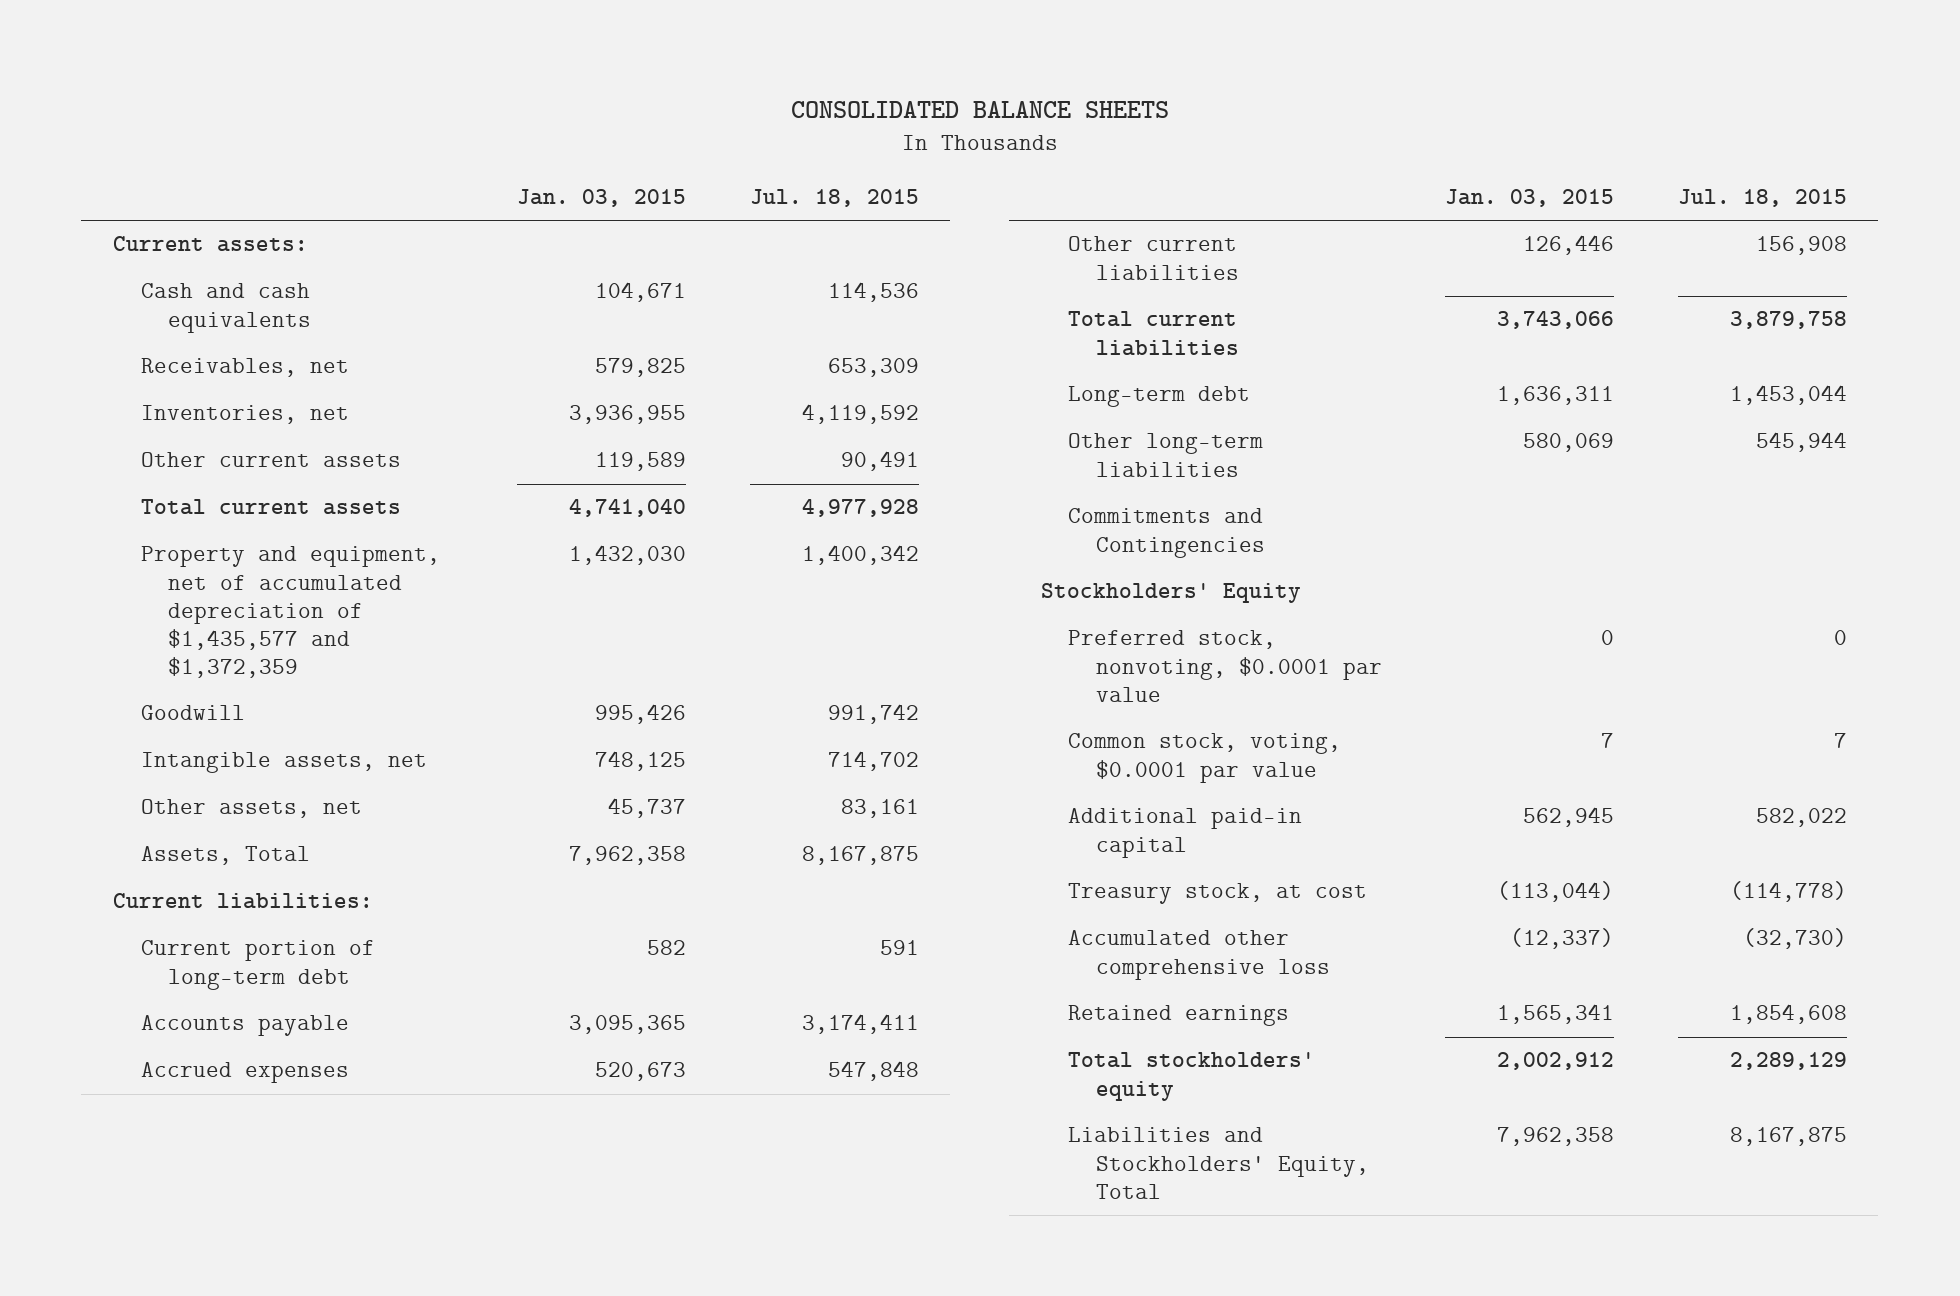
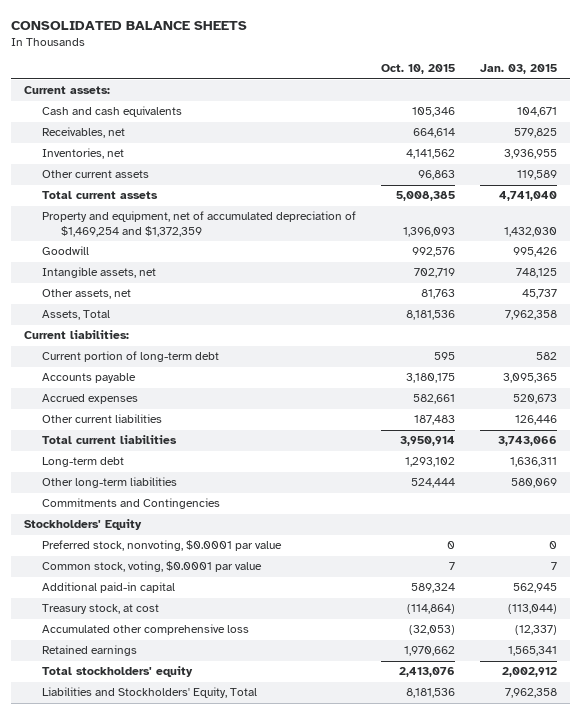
- | Jan. 03, 2015 | Jul. 18, 2015
+ | Oct. 10, 2015 | Jan. 03, 2015
- Property and equipment, net of accumulated depreciation of $1,435,577 and $1,372,359 | 1,432,030 | 1,400,342
+ Property and equipment, net of accumulated depreciation of $1,469,254 and $1,372,359 | 1,396,093 | 1,432,030

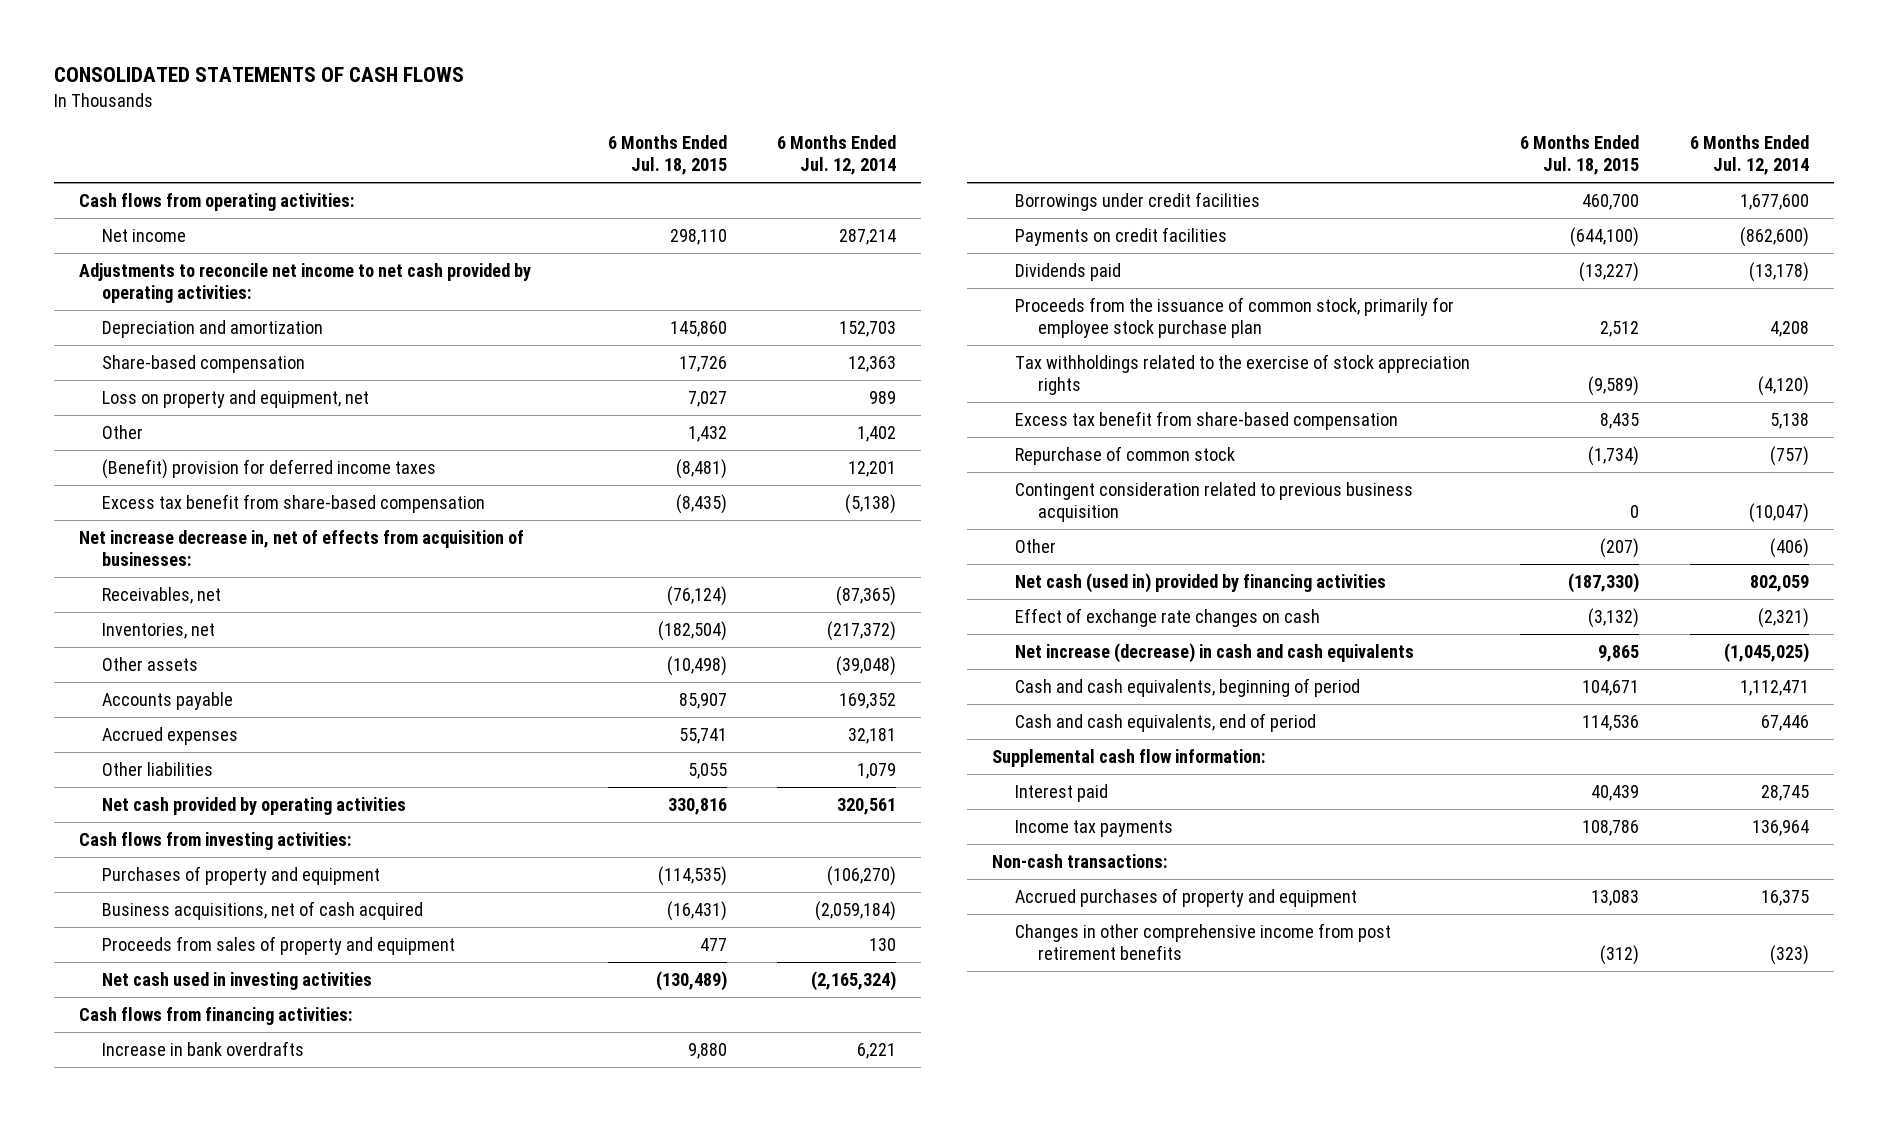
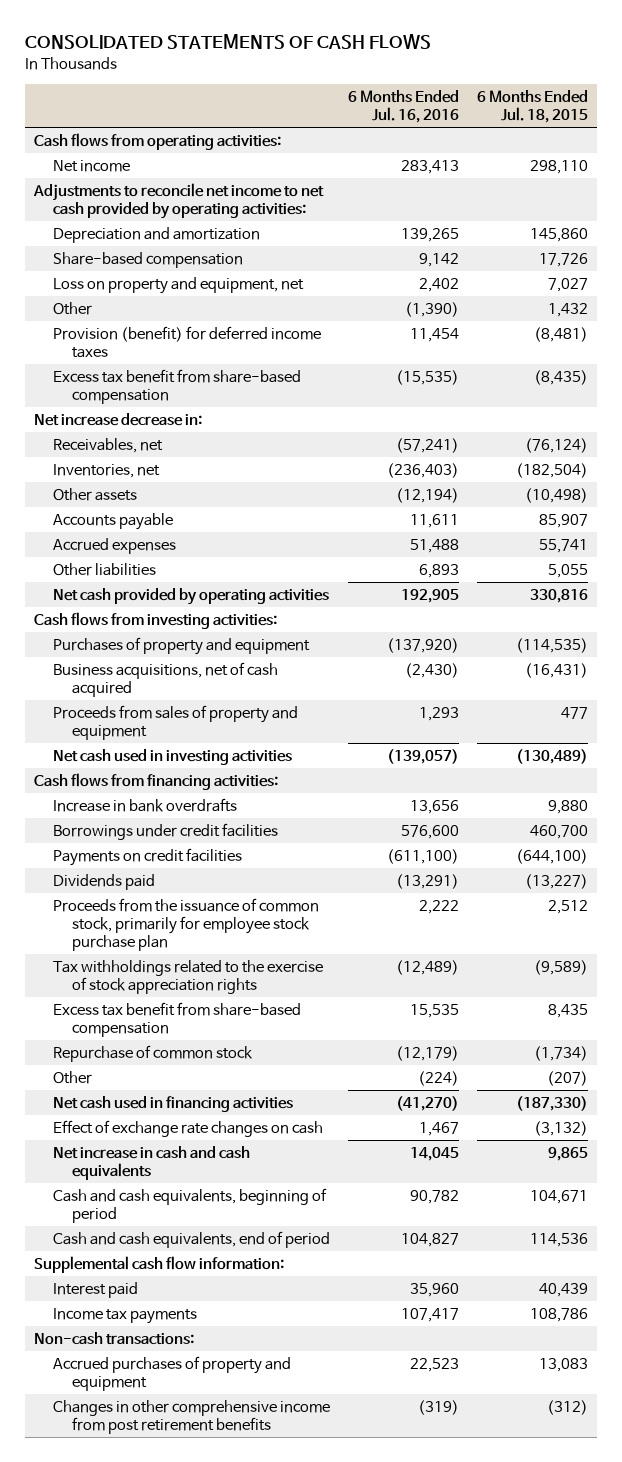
- | 6 Months Ended Jul. 18, 2015 | 6 Months Ended Jul. 12, 2014
+ | 6 Months Ended Jul. 16, 2016 | 6 Months Ended Jul. 18, 2015
- (Benefit) provision for deferred income taxes | (8,481) | 12,201
+ Provision (benefit) for deferred income taxes | 11,454 | (8,481)
- Net increase decrease in, net of effects from acquisition of businesses:
+ Net increase decrease in:
- Contingent consideration related to previous business acquisition | 0 | (10,047)
- Net cash (used in) provided by financing activities | (187,330) | 802,059
+ Net cash used in financing activities | (41,270) | (187,330)
- Net increase (decrease) in cash and cash equivalents | 9,865 | (1,045,025)
+ Net increase in cash and cash equivalents | 14,045 | 9,865

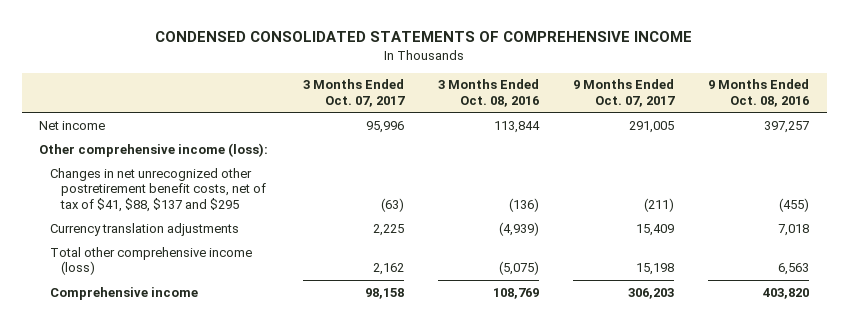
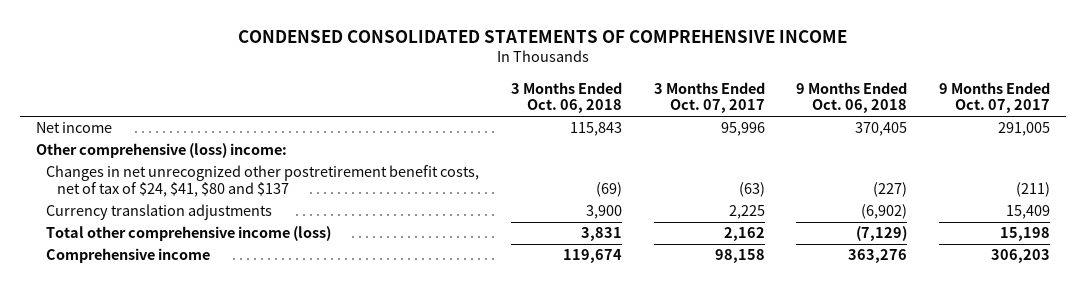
- | 3 Months Ended Oct. 07, 2017 | 3 Months Ended Oct. 08, 2016 | 9 Months Ended Oct. 07, 2017 | 9 Months Ended Oct. 08, 2016
+ | 3 Months Ended Oct. 06, 2018 | 3 Months Ended Oct. 07, 2017 | 9 Months Ended Oct. 06, 2018 | 9 Months Ended Oct. 07, 2017
- Other comprehensive income (loss):
- Changes in net unrecognized other postretirement benefit costs, net of tax of $41, $88, $137 and $295 | (63) | (136) | (211) | (455)
+ Other comprehensive (loss) income:
+ Changes in net unrecognized other postretirement benefit costs, net of tax of $24, $41, $80 and $137 | (69) | (63) | (227) | (211)

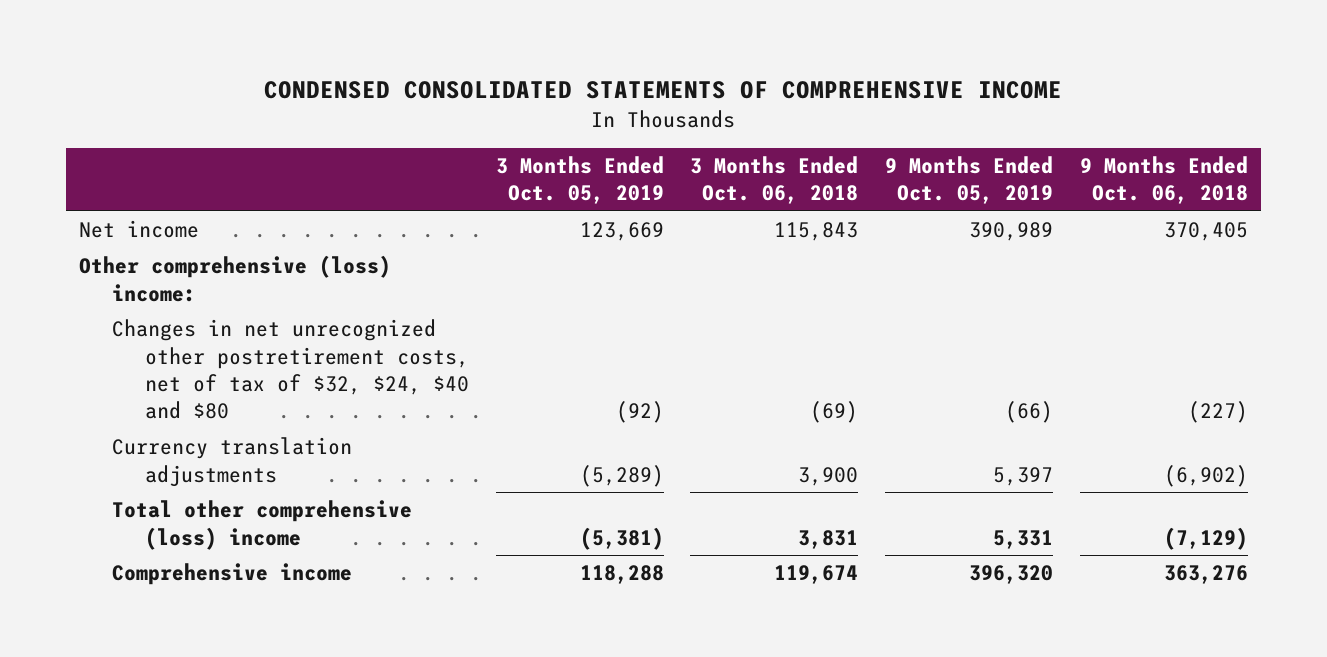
- | 3 Months Ended Oct. 06, 2018 | 3 Months Ended Oct. 07, 2017 | 9 Months Ended Oct. 06, 2018 | 9 Months Ended Oct. 07, 2017
+ | 3 Months Ended Oct. 05, 2019 | 3 Months Ended Oct. 06, 2018 | 9 Months Ended Oct. 05, 2019 | 9 Months Ended Oct. 06, 2018
- Changes in net unrecognized other postretirement benefit costs, net of tax of $24, $41, $80 and $137 | (69) | (63) | (227) | (211)
+ Changes in net unrecognized other postretirement costs, net of tax of $32, $24, $40 and $80 | (92) | (69) | (66) | (227)
- Total other comprehensive income (loss) | 3,831 | 2,162 | (7,129) | 15,198
+ Total other comprehensive (loss) income | (5,381) | 3,831 | 5,331 | (7,129)

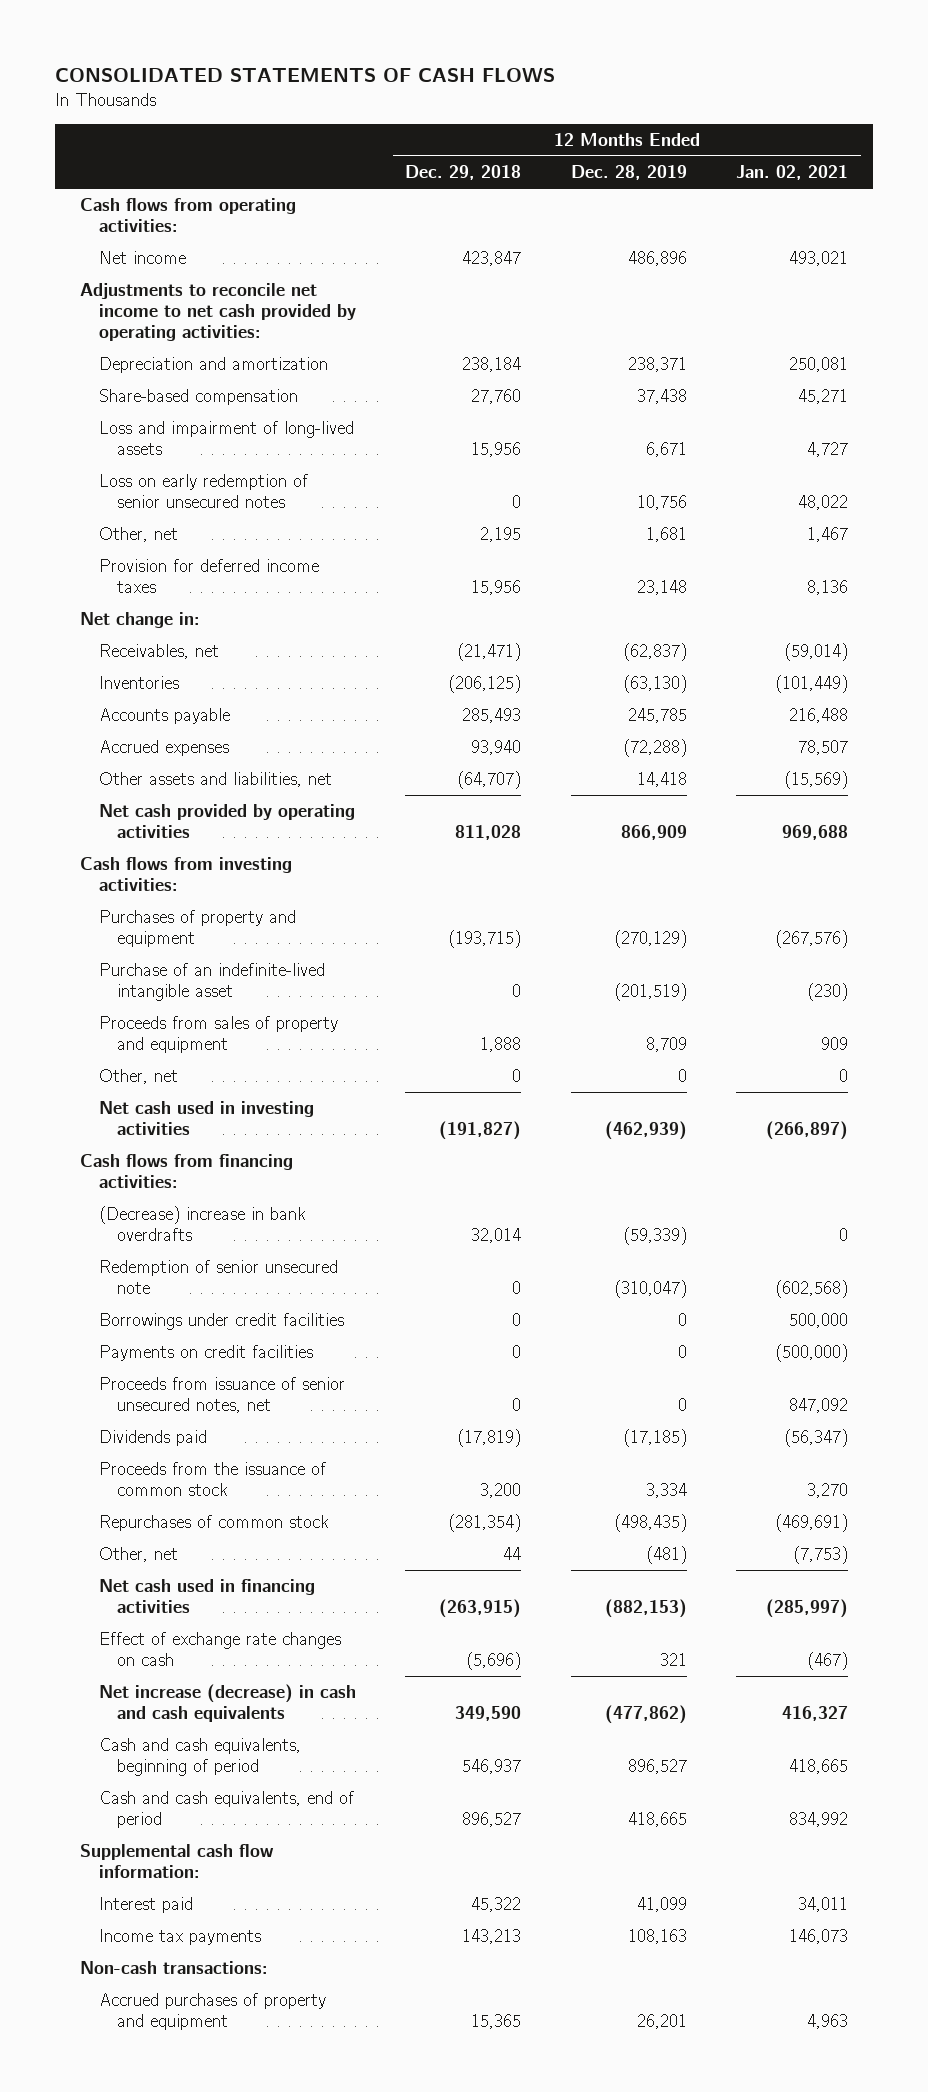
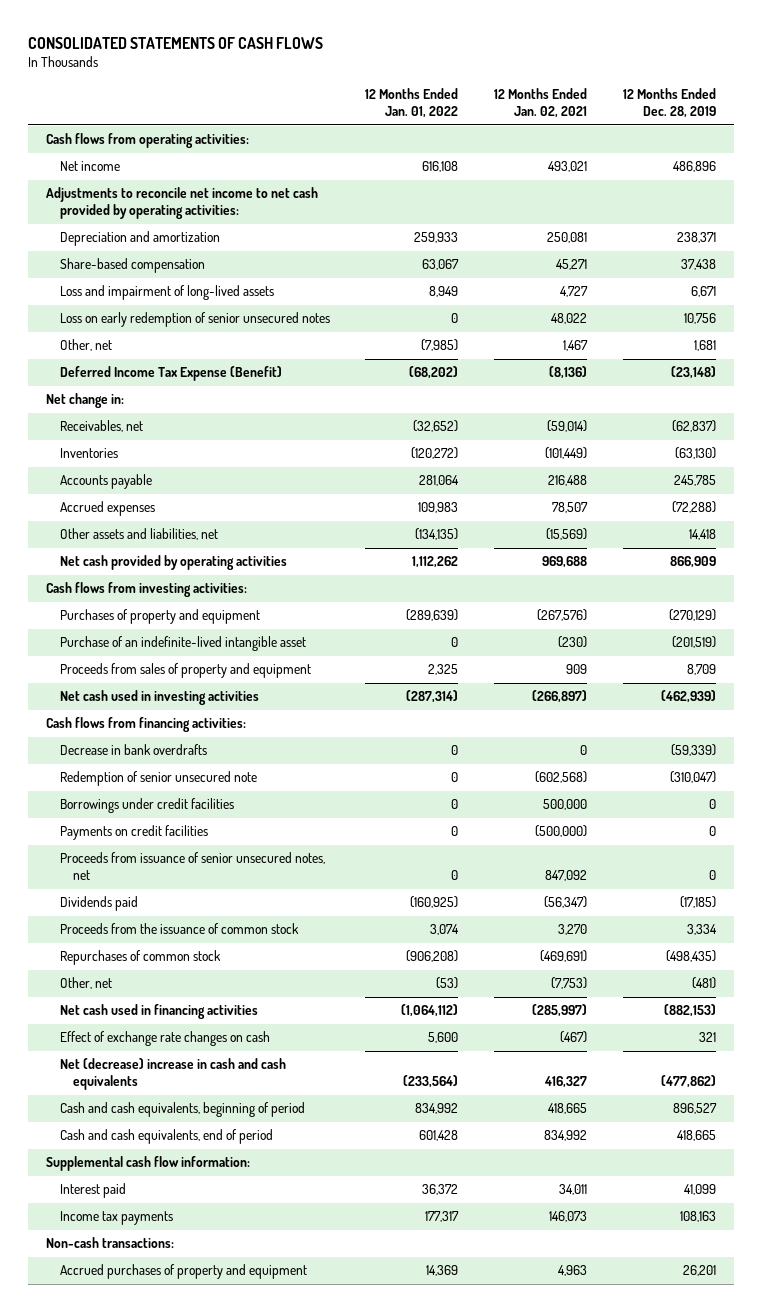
- | 12 Months Ended Dec. 29, 2018 | 12 Months Ended Dec. 28, 2019 | 12 Months Ended Jan. 02, 2021
+ | 12 Months Ended Jan. 01, 2022 | 12 Months Ended Jan. 02, 2021 | 12 Months Ended Dec. 28, 2019
- Provision for deferred income taxes | 15,956 | 23,148 | 8,136
+ Deferred Income Tax Expense (Benefit) | (68,202) | (8,136) | (23,148)
- Other, net | 0 | 0 | 0
- (Decrease) increase in bank overdrafts | 32,014 | (59,339) | 0
+ Decrease in bank overdrafts | 0 | 0 | (59,339)
- Net increase (decrease) in cash and cash equivalents | 349,590 | (477,862) | 416,327
+ Net (decrease) increase in cash and cash equivalents | (233,564) | 416,327 | (477,862)

